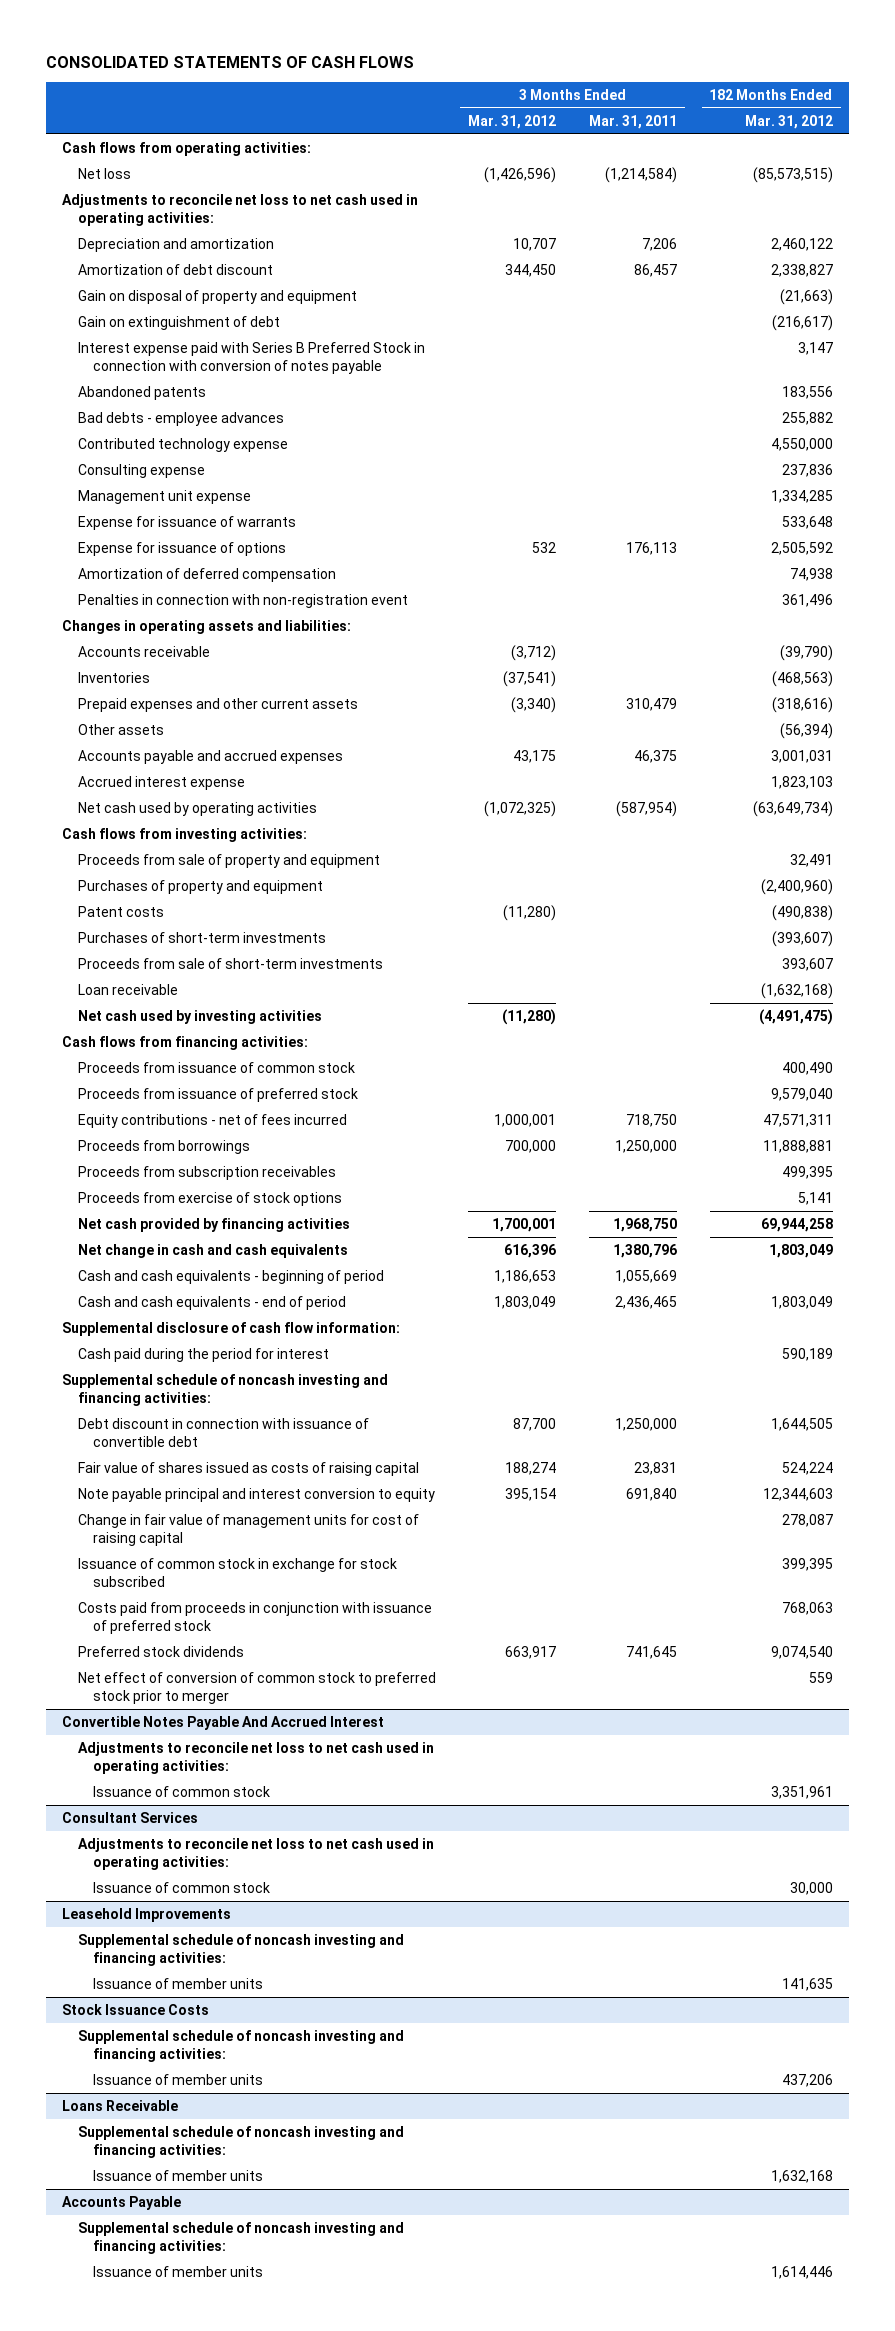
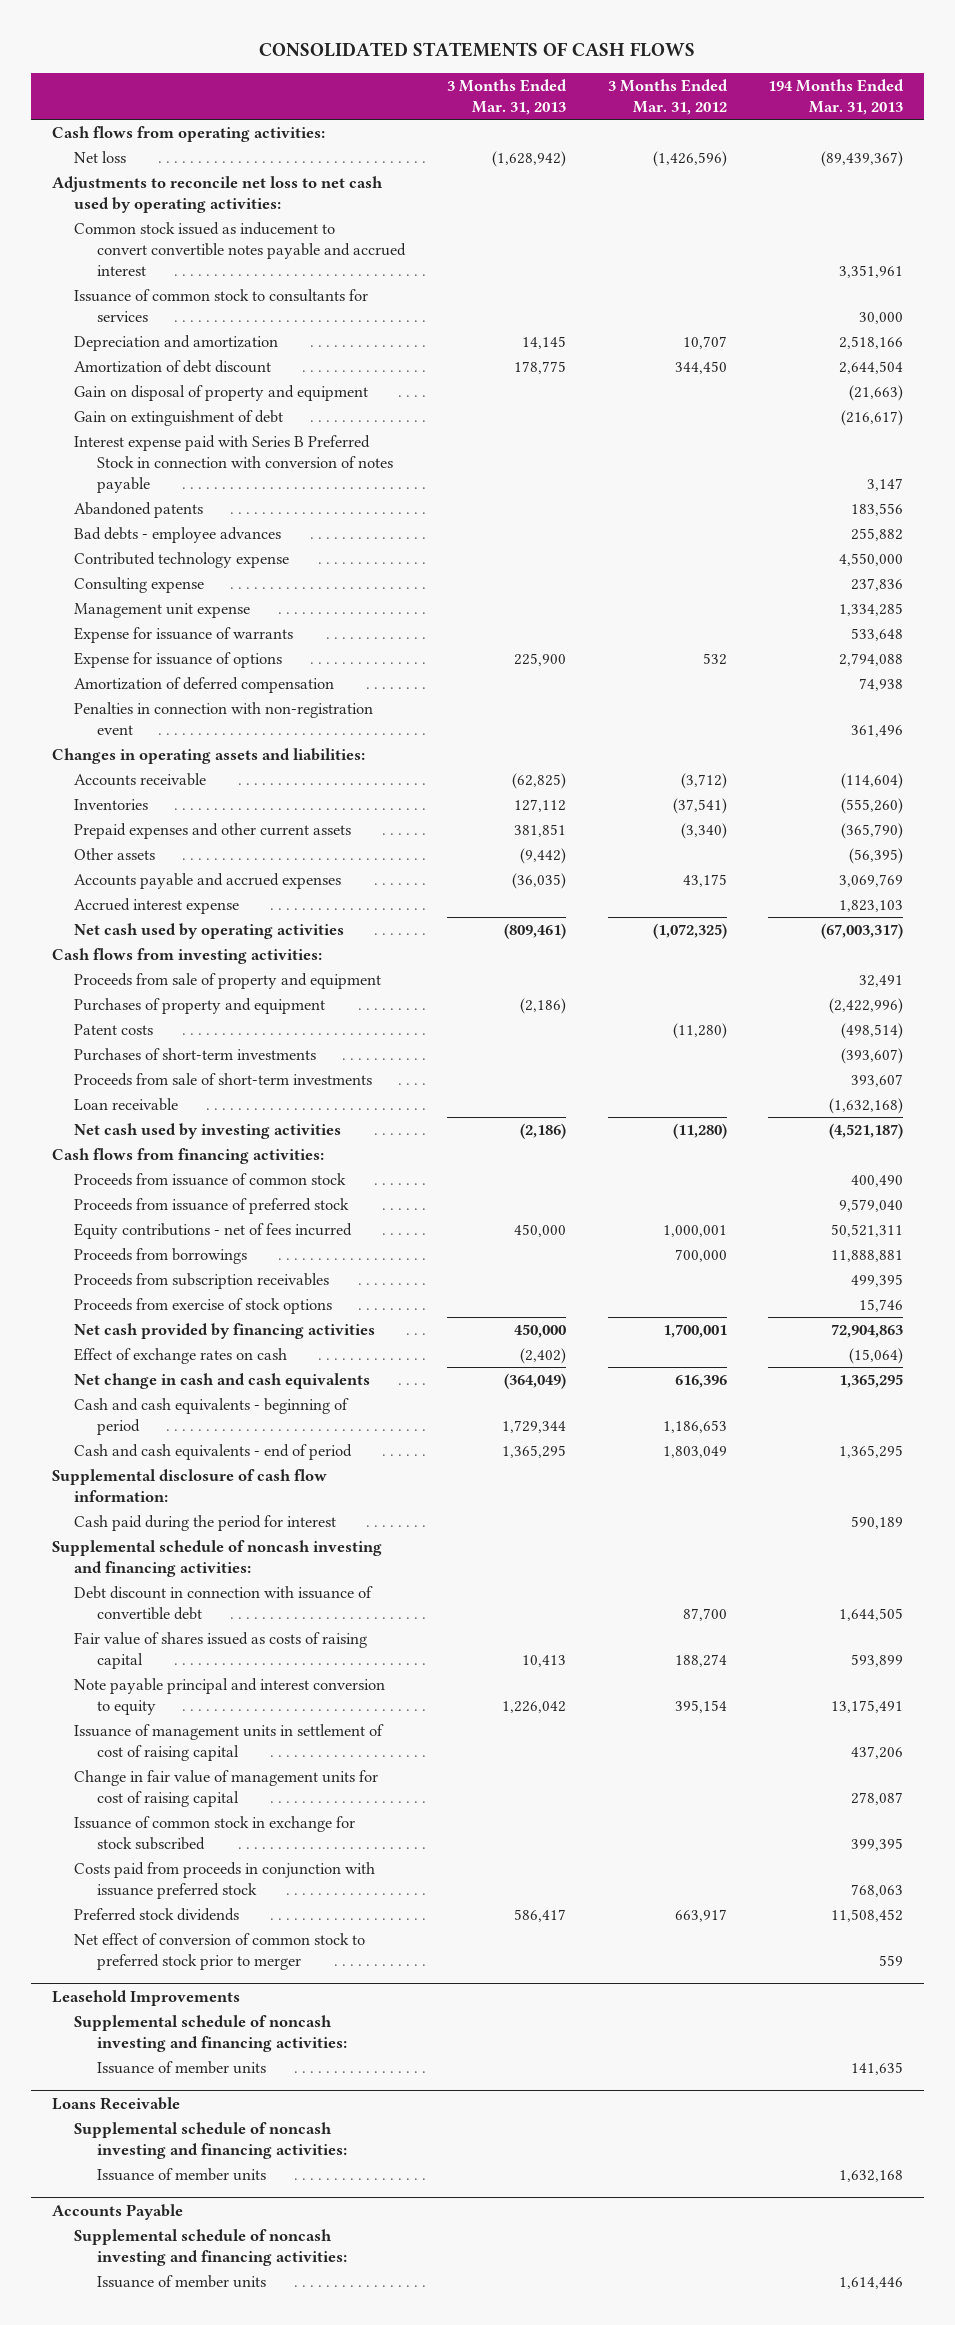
- | 3 Months Ended Mar. 31, 2012 | 3 Months Ended Mar. 31, 2011 | 182 Months Ended Mar. 31, 2012
+ | 3 Months Ended Mar. 31, 2013 | 3 Months Ended Mar. 31, 2012 | 194 Months Ended Mar. 31, 2013
- Adjustments to reconcile net loss to net cash used in operating activities:
+ Adjustments to reconcile net loss to net cash used by operating activities:
+ Common stock issued as inducement to convert convertible notes payable and accrued interest | | | 3,351,961
+ Issuance of common stock to consultants for services | | | 30,000
+ Effect of exchange rates on cash | (2,402) | | (15,064)
+ Issuance of management units in settlement of cost of raising capital | | | 437,206
- Costs paid from proceeds in conjunction with issuance of preferred stock | | | 768,063
+ Costs paid from proceeds in conjunction with issuance preferred stock | | | 768,063
- Convertible Notes Payable And Accrued Interest
- Adjustments to reconcile net loss to net cash used in operating activities:
- Issuance of common stock | | | 3,351,961
- Consultant Services
- Adjustments to reconcile net loss to net cash used in operating activities:
- Issuance of common stock | | | 30,000
- Stock Issuance Costs
- Supplemental schedule of noncash investing and financing activities:
- Issuance of member units | | | 437,206

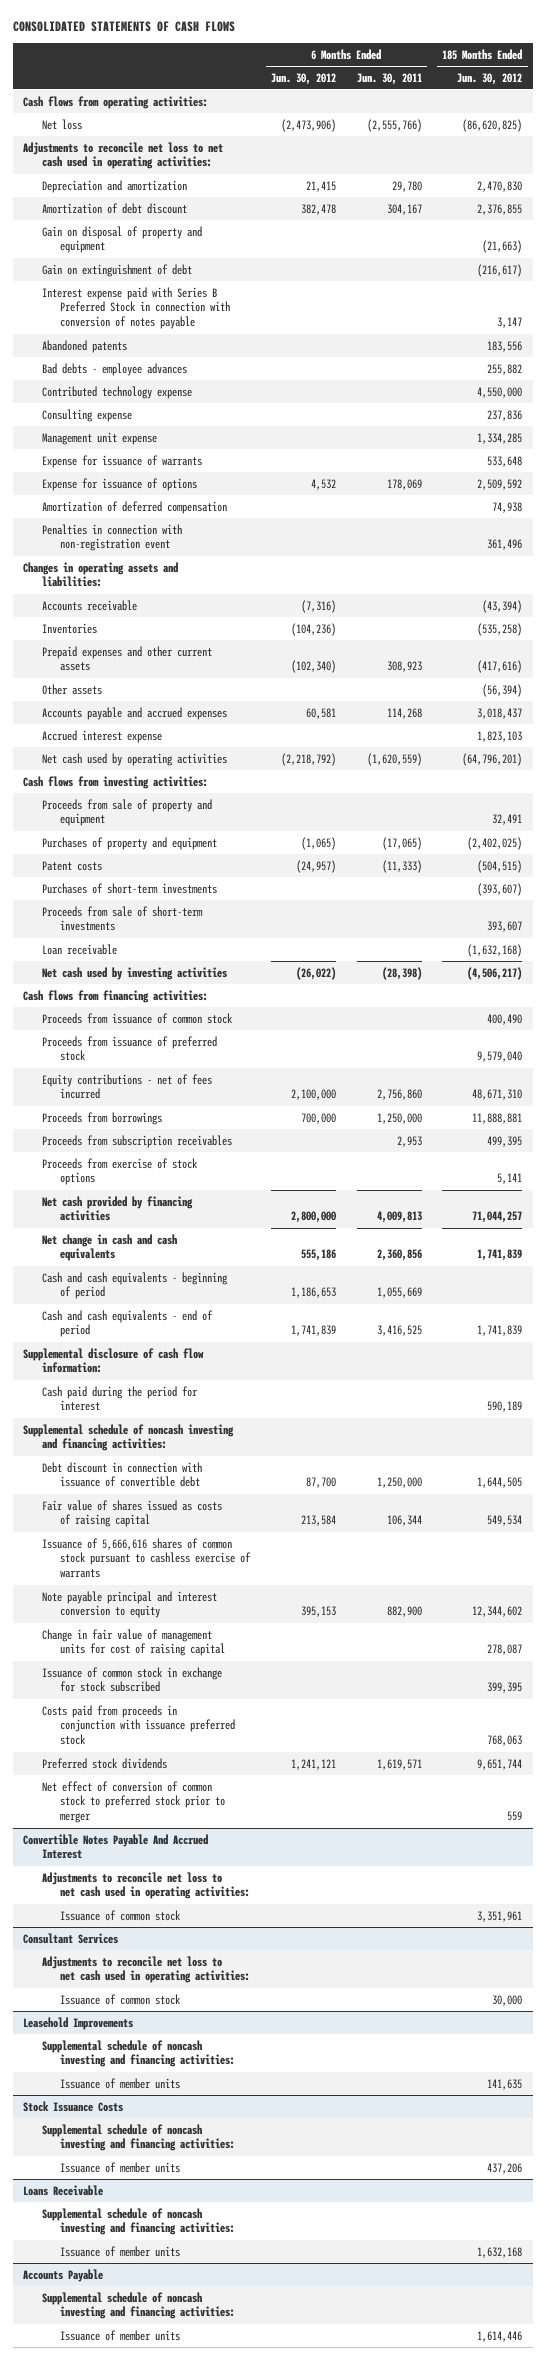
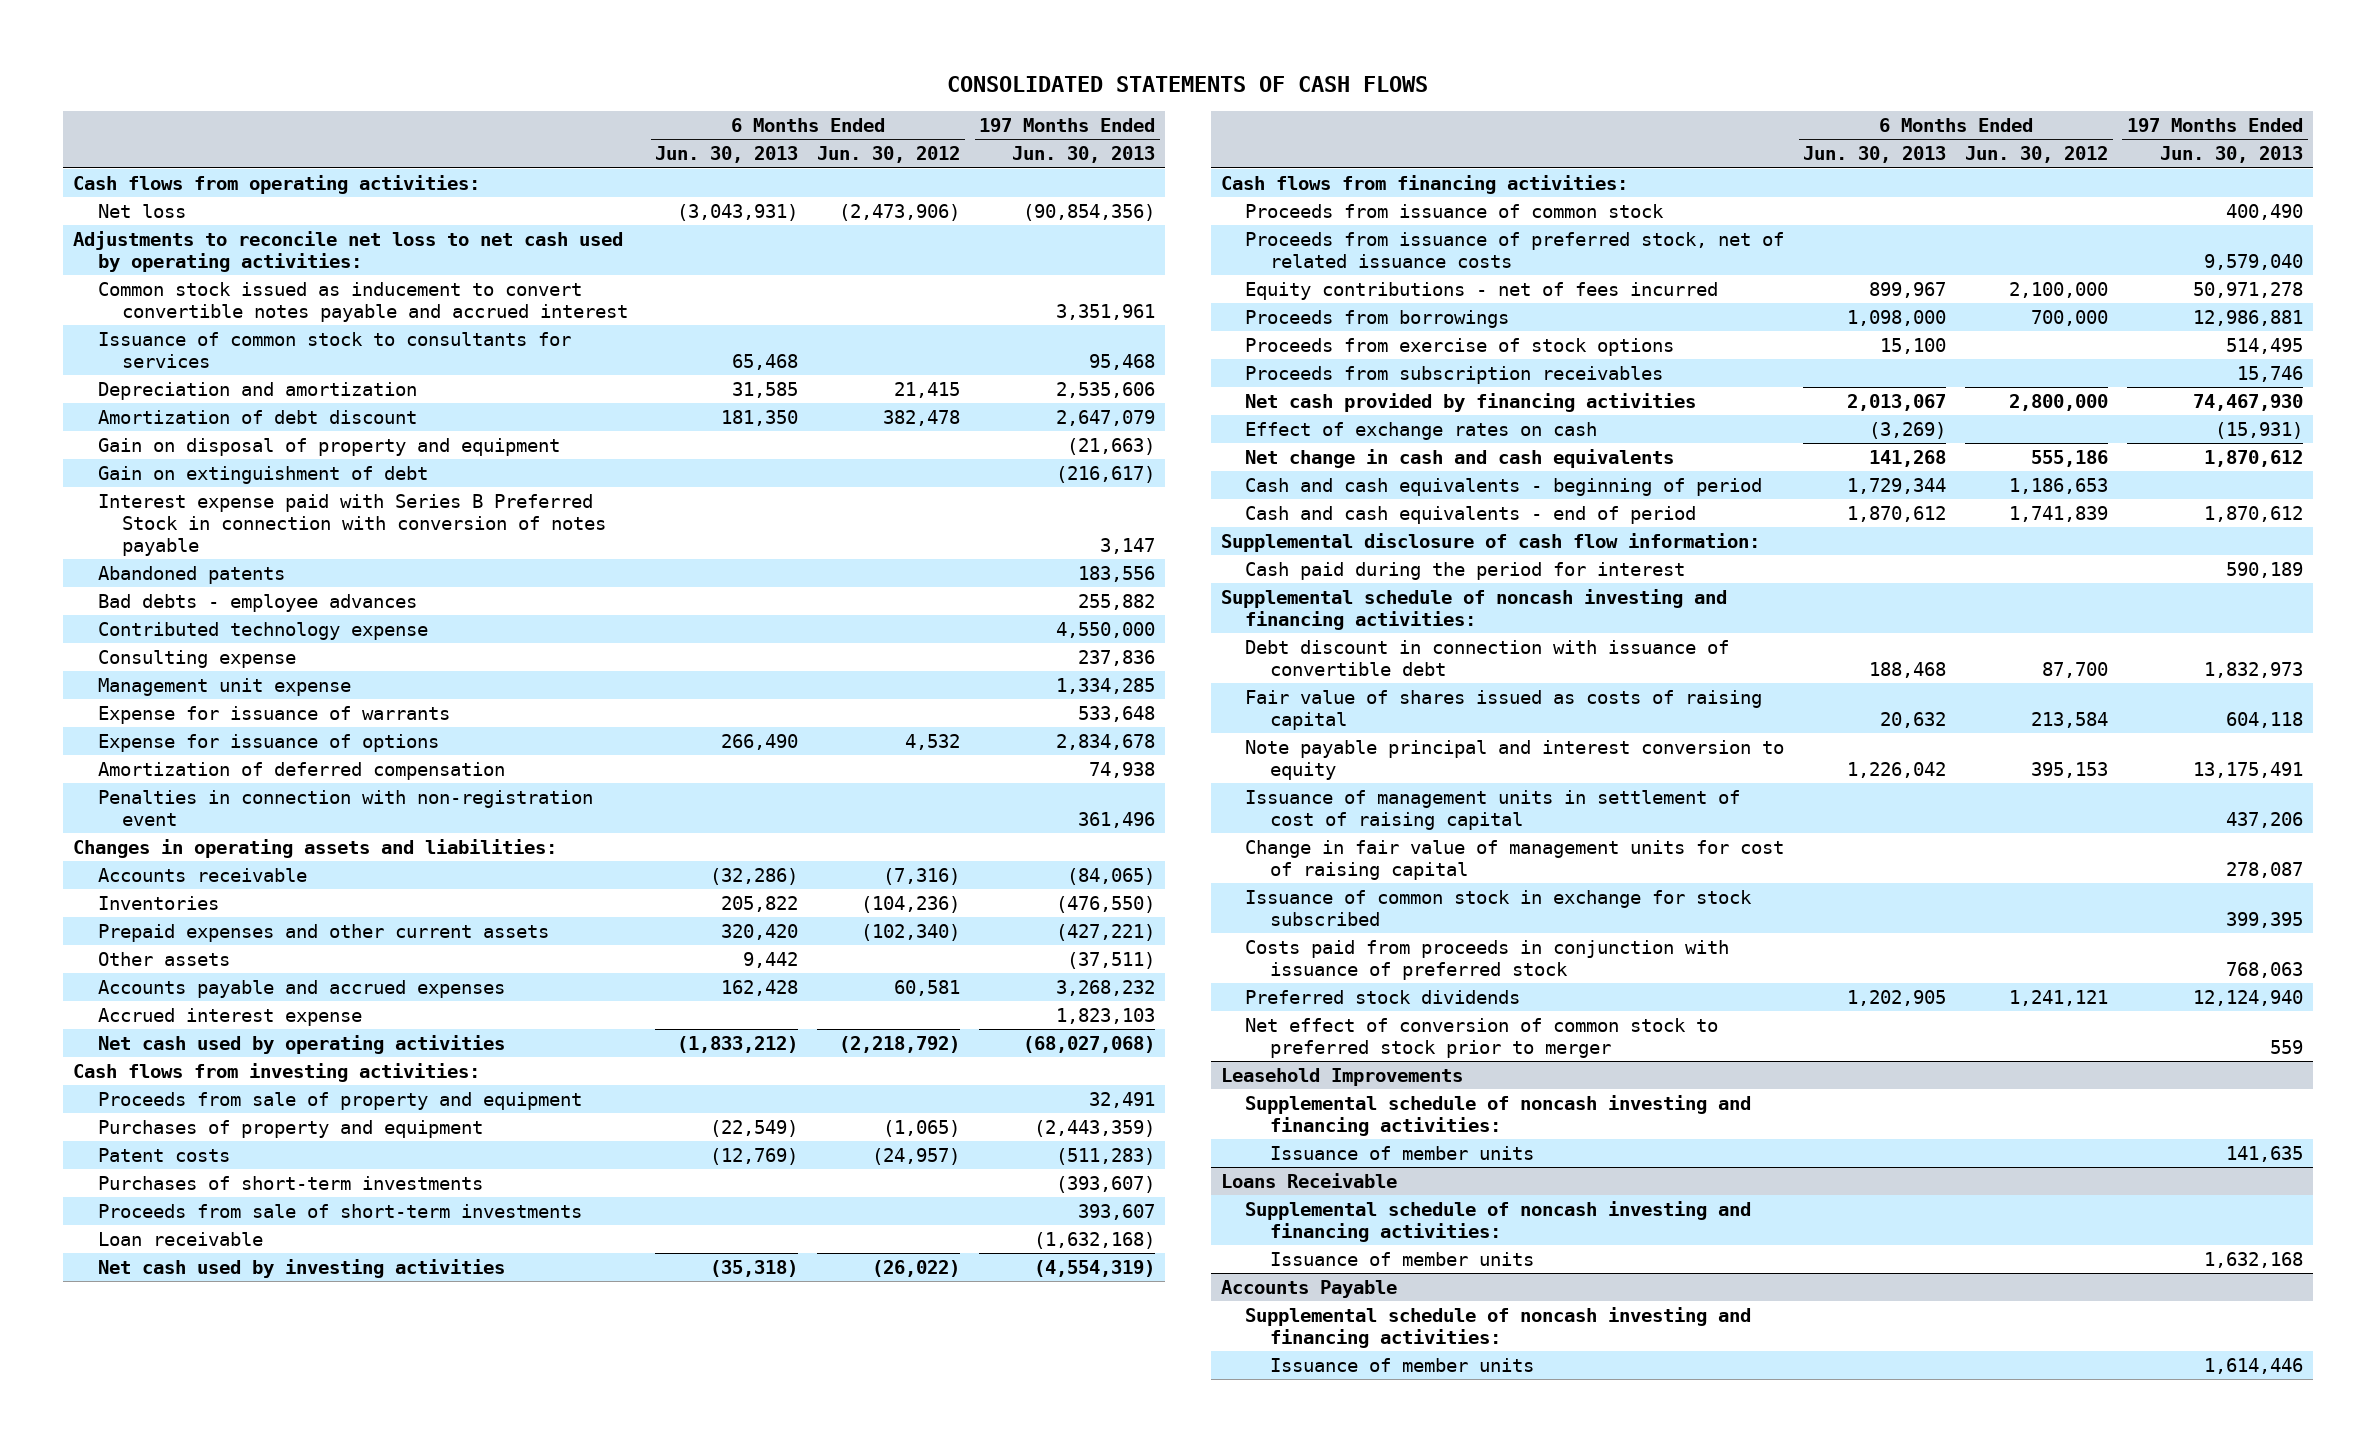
- | 6 Months Ended Jun. 30, 2012 | 6 Months Ended Jun. 30, 2011 | 185 Months Ended Jun. 30, 2012
+ | 6 Months Ended Jun. 30, 2013 | 6 Months Ended Jun. 30, 2012 | 197 Months Ended Jun. 30, 2013
- Adjustments to reconcile net loss to net cash used in operating activities:
+ Adjustments to reconcile net loss to net cash used by operating activities:
+ Common stock issued as inducement to convert convertible notes payable and accrued interest | | | 3,351,961
+ Issuance of common stock to consultants for services | 65,468 | | 95,468
- Proceeds from issuance of preferred stock | | | 9,579,040
+ Proceeds from issuance of preferred stock, net of related issuance costs | | | 9,579,040
moved down: Proceeds from subscription receivables | | | 15,746
+ Effect of exchange rates on cash | (3,269) | | (15,931)
- Issuance of 5,666,616 shares of common stock pursuant to cashless exercise of warrants
+ Issuance of management units in settlement of cost of raising capital | | | 437,206
- Costs paid from proceeds in conjunction with issuance preferred stock | | | 768,063
+ Costs paid from proceeds in conjunction with issuance of preferred stock | | | 768,063
- Convertible Notes Payable And Accrued Interest
- Adjustments to reconcile net loss to net cash used in operating activities:
- Issuance of common stock | | | 3,351,961
- Consultant Services
- Adjustments to reconcile net loss to net cash used in operating activities:
- Issuance of common stock | | | 30,000
- Stock Issuance Costs
- Supplemental schedule of noncash investing and financing activities:
- Issuance of member units | | | 437,206

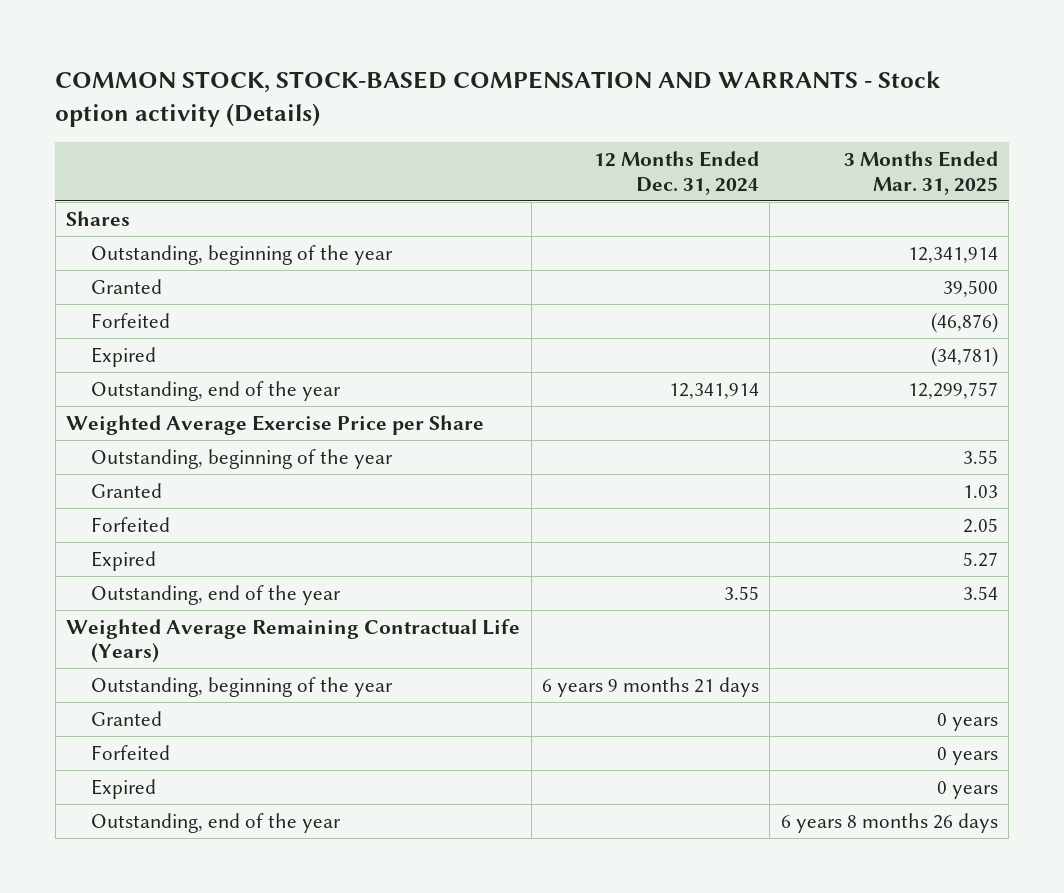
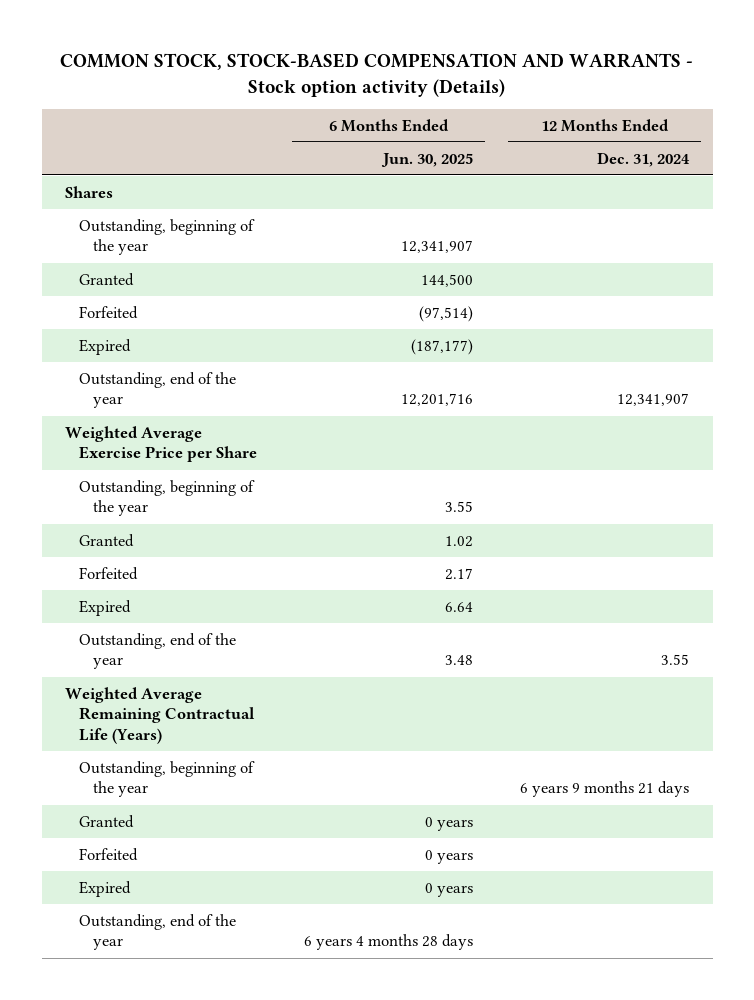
- | 12 Months Ended Dec. 31, 2024 | 3 Months Ended Mar. 31, 2025
+ | 6 Months Ended Jun. 30, 2025 | 12 Months Ended Dec. 31, 2024
- Outstanding, end of the year | 12,341,914 | 12,299,757
+ Outstanding, end of the year | 12,201,716 | 12,341,907

